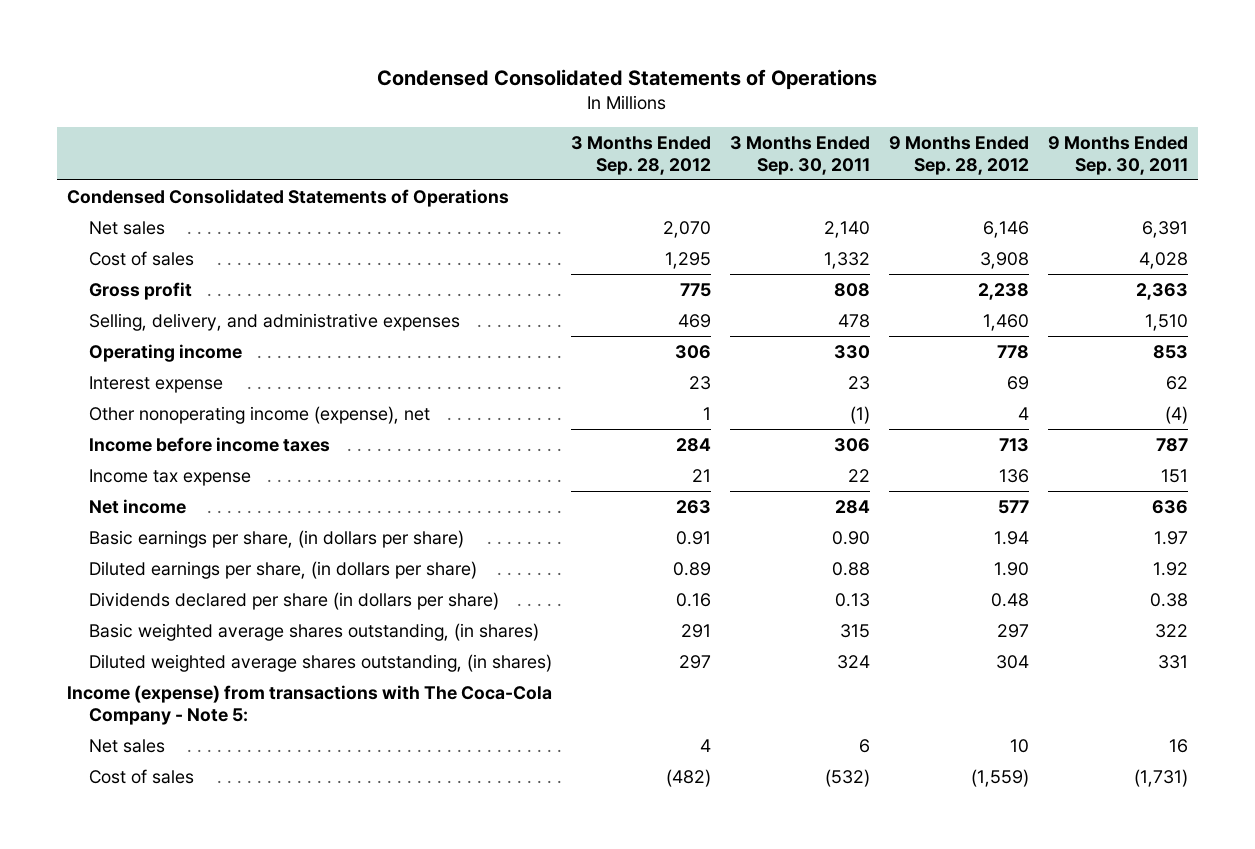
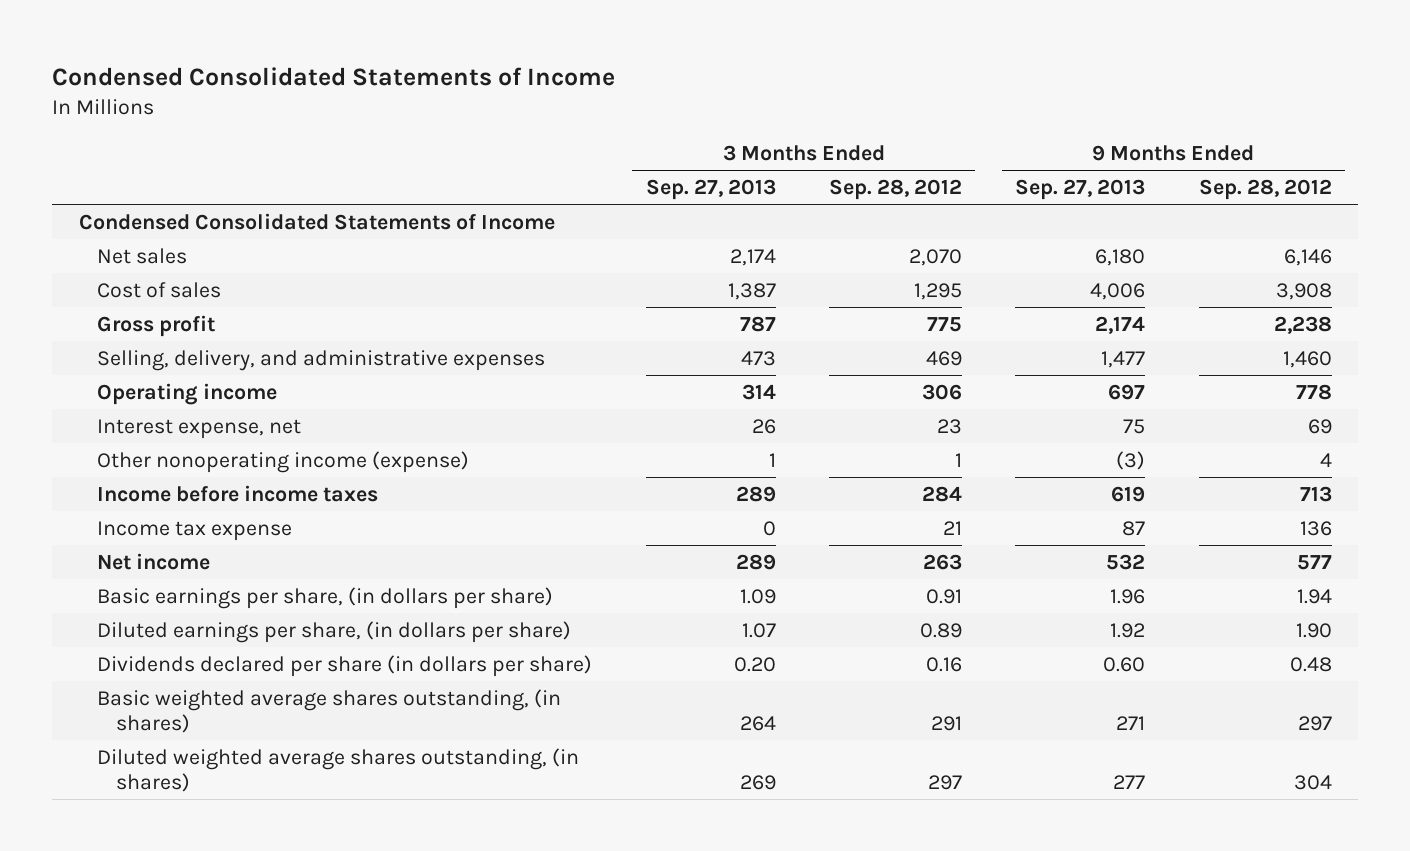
- Condensed Consolidated Statements of Operations
+ Condensed Consolidated Statements of Income
- | 3 Months Ended Sep. 28, 2012 | 3 Months Ended Sep. 30, 2011 | 9 Months Ended Sep. 28, 2012 | 9 Months Ended Sep. 30, 2011
+ | 3 Months Ended Sep. 27, 2013 | 3 Months Ended Sep. 28, 2012 | 9 Months Ended Sep. 27, 2013 | 9 Months Ended Sep. 28, 2012
- Condensed Consolidated Statements of Operations
+ Condensed Consolidated Statements of Income
- Interest expense | 23 | 23 | 69 | 62
- Other nonoperating income (expense), net | 1 | (1) | 4 | (4)
+ Interest expense, net | 26 | 23 | 75 | 69
+ Other nonoperating income (expense) | 1 | 1 | (3) | 4
- Income (expense) from transactions with The Coca-Cola Company - Note 5:
- Net sales | 4 | 6 | 10 | 16
- Cost of sales | (482) | (532) | (1,559) | (1,731)

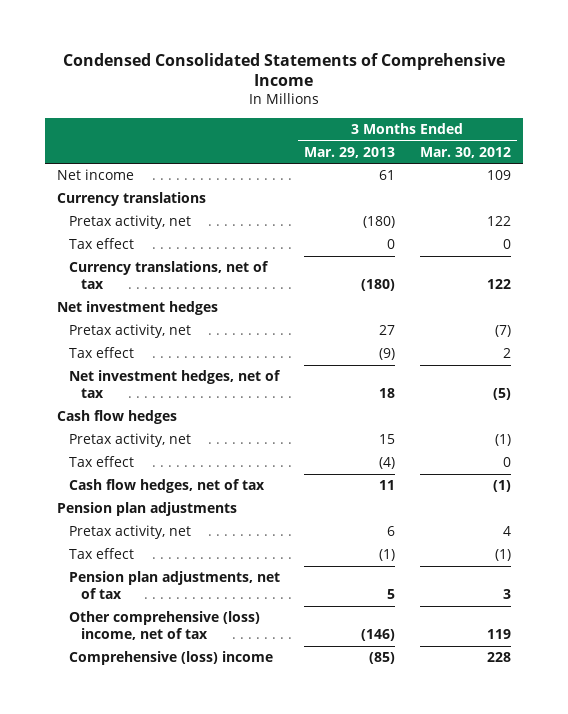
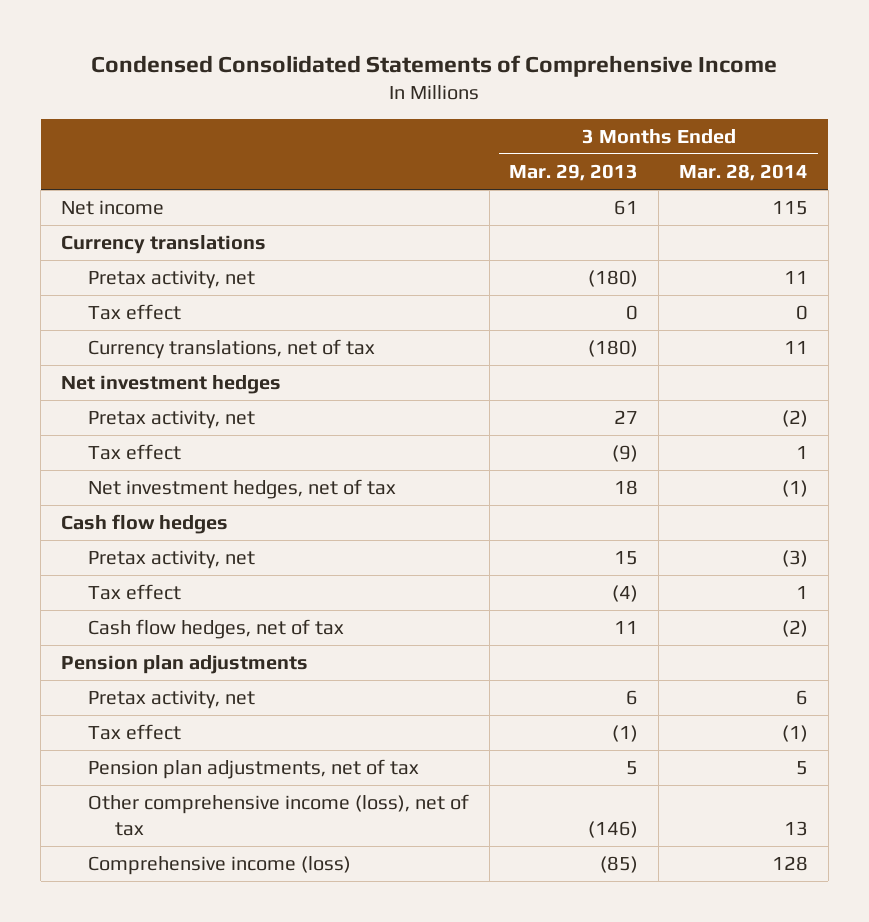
- | 3 Months Ended Mar. 29, 2013 | 3 Months Ended Mar. 30, 2012
+ | 3 Months Ended Mar. 29, 2013 | 3 Months Ended Mar. 28, 2014
- Other comprehensive (loss) income, net of tax | (146) | 119
- Comprehensive (loss) income | (85) | 228
+ Other comprehensive income (loss), net of tax | (146) | 13
+ Comprehensive income (loss) | (85) | 128

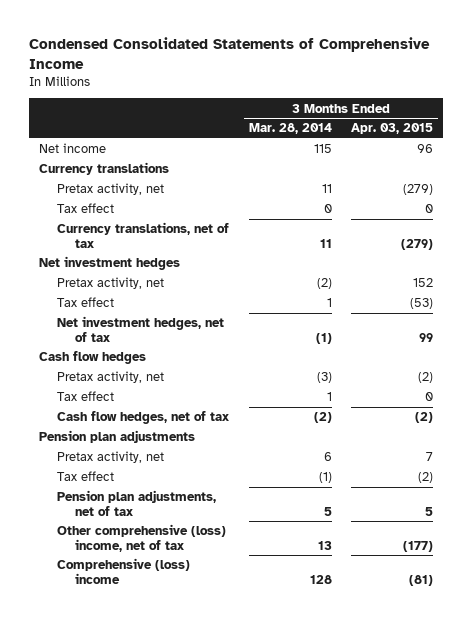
- | 3 Months Ended Mar. 29, 2013 | 3 Months Ended Mar. 28, 2014
+ | 3 Months Ended Mar. 28, 2014 | 3 Months Ended Apr. 03, 2015
- Other comprehensive income (loss), net of tax | (146) | 13
- Comprehensive income (loss) | (85) | 128
+ Other comprehensive (loss) income, net of tax | 13 | (177)
+ Comprehensive (loss) income | 128 | (81)

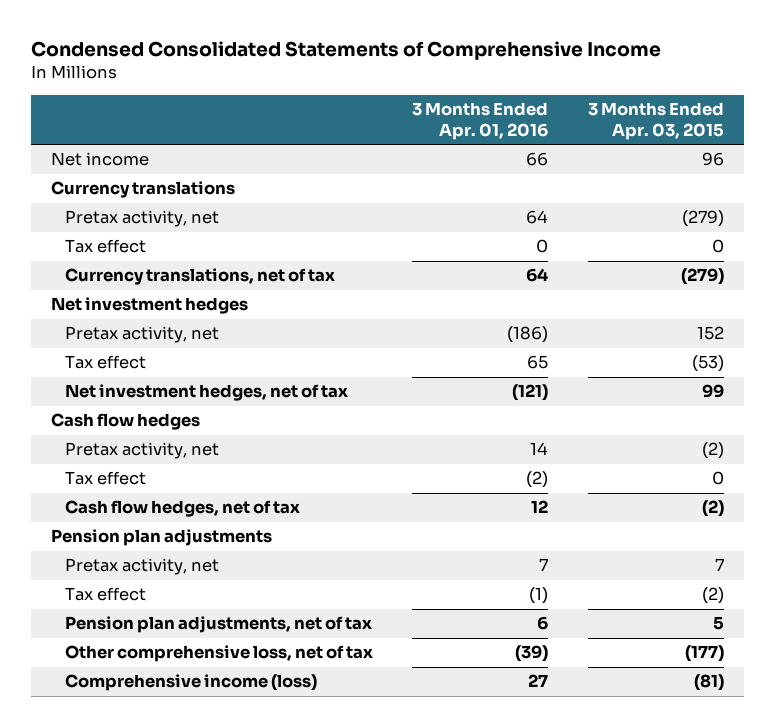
- | 3 Months Ended Mar. 28, 2014 | 3 Months Ended Apr. 03, 2015
+ | 3 Months Ended Apr. 01, 2016 | 3 Months Ended Apr. 03, 2015
- Other comprehensive (loss) income, net of tax | 13 | (177)
- Comprehensive (loss) income | 128 | (81)
+ Other comprehensive loss, net of tax | (39) | (177)
+ Comprehensive income (loss) | 27 | (81)

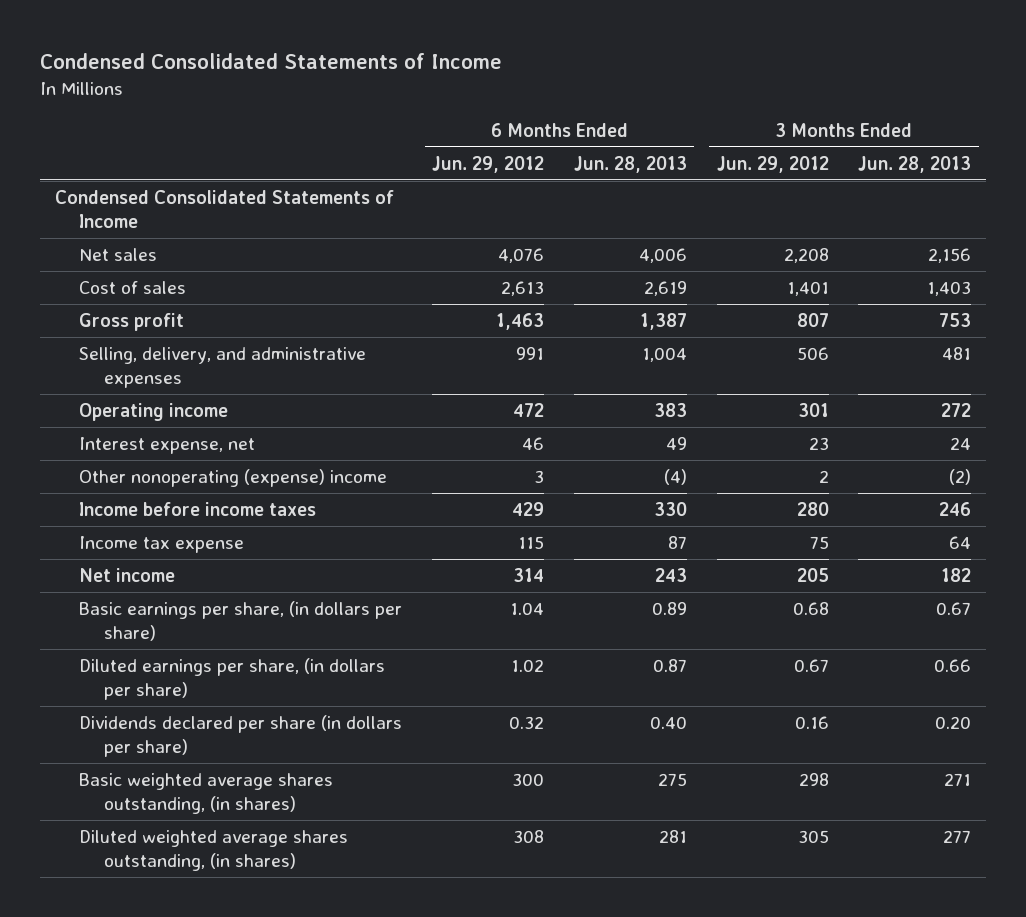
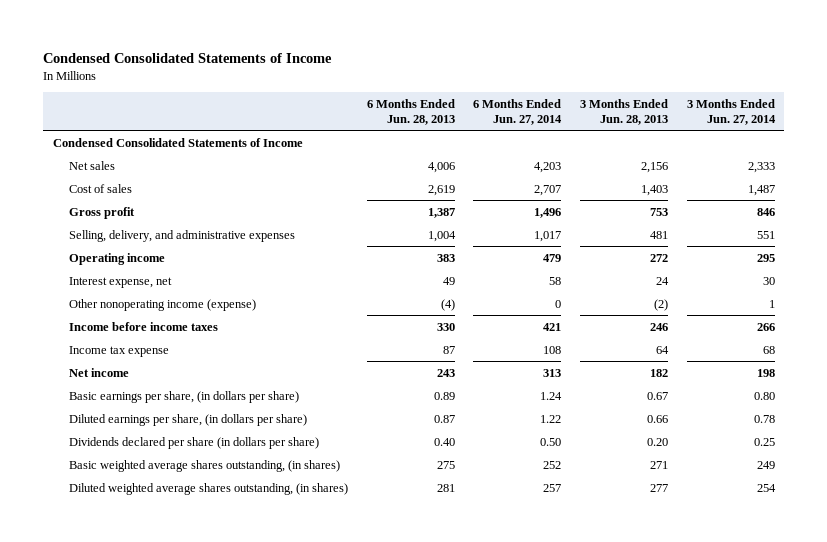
- | 6 Months Ended Jun. 29, 2012 | 6 Months Ended Jun. 28, 2013 | 3 Months Ended Jun. 29, 2012 | 3 Months Ended Jun. 28, 2013
+ | 6 Months Ended Jun. 28, 2013 | 6 Months Ended Jun. 27, 2014 | 3 Months Ended Jun. 28, 2013 | 3 Months Ended Jun. 27, 2014
- Other nonoperating (expense) income | 3 | (4) | 2 | (2)
+ Other nonoperating income (expense) | (4) | 0 | (2) | 1

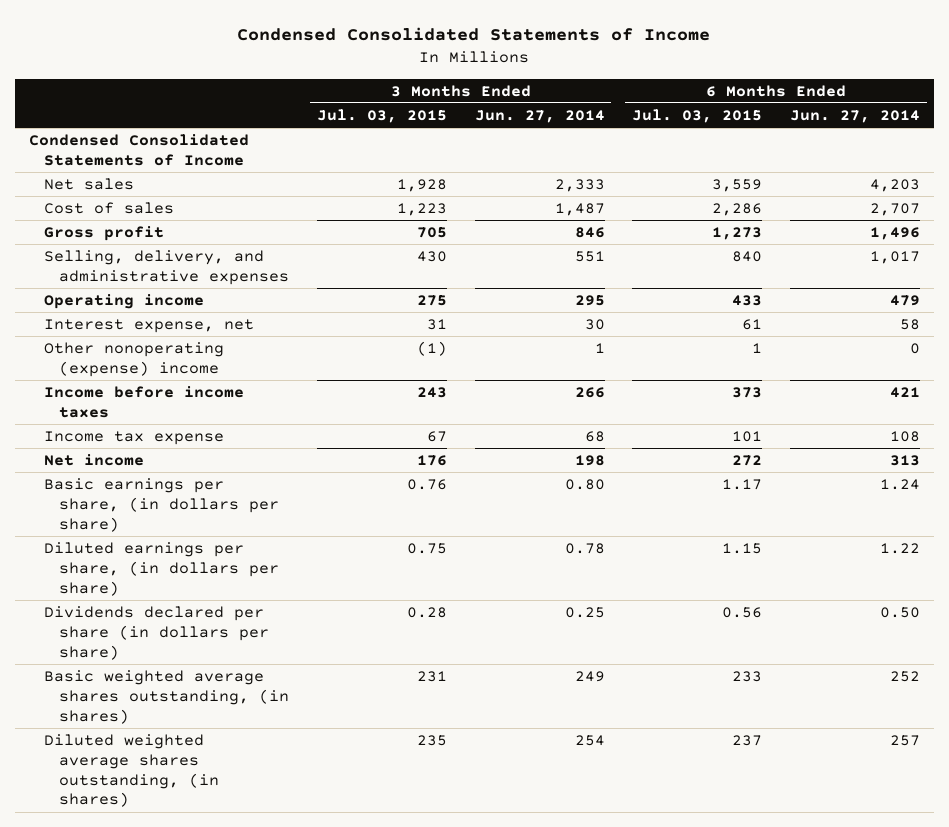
- | 6 Months Ended Jun. 28, 2013 | 6 Months Ended Jun. 27, 2014 | 3 Months Ended Jun. 28, 2013 | 3 Months Ended Jun. 27, 2014
+ | 3 Months Ended Jul. 03, 2015 | 3 Months Ended Jun. 27, 2014 | 6 Months Ended Jul. 03, 2015 | 6 Months Ended Jun. 27, 2014
- Other nonoperating income (expense) | (4) | 0 | (2) | 1
+ Other nonoperating (expense) income | (1) | 1 | 1 | 0

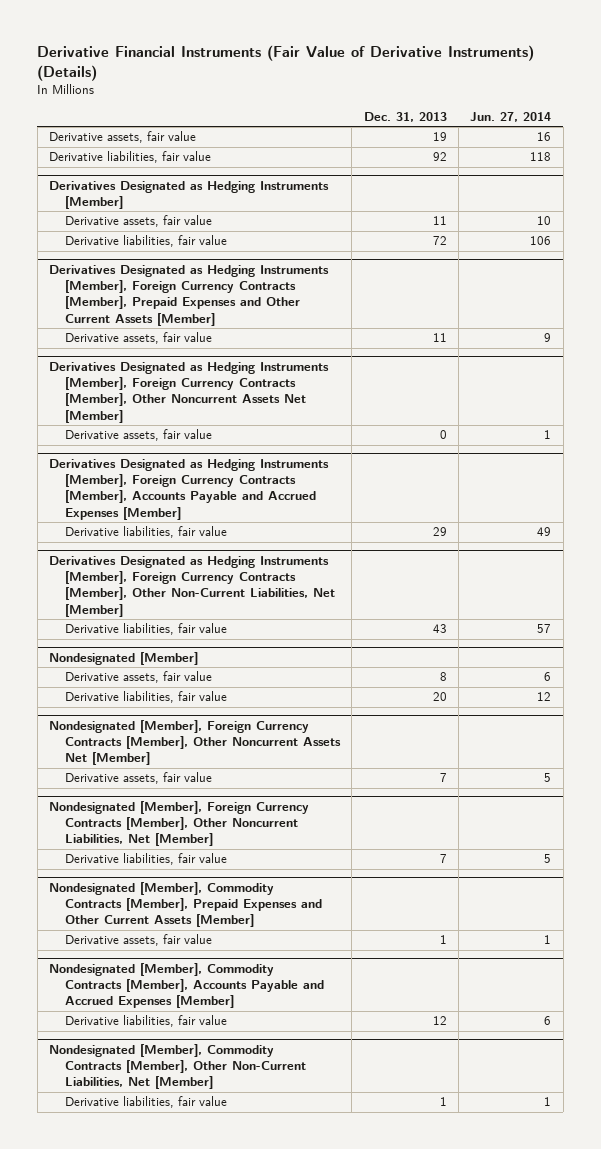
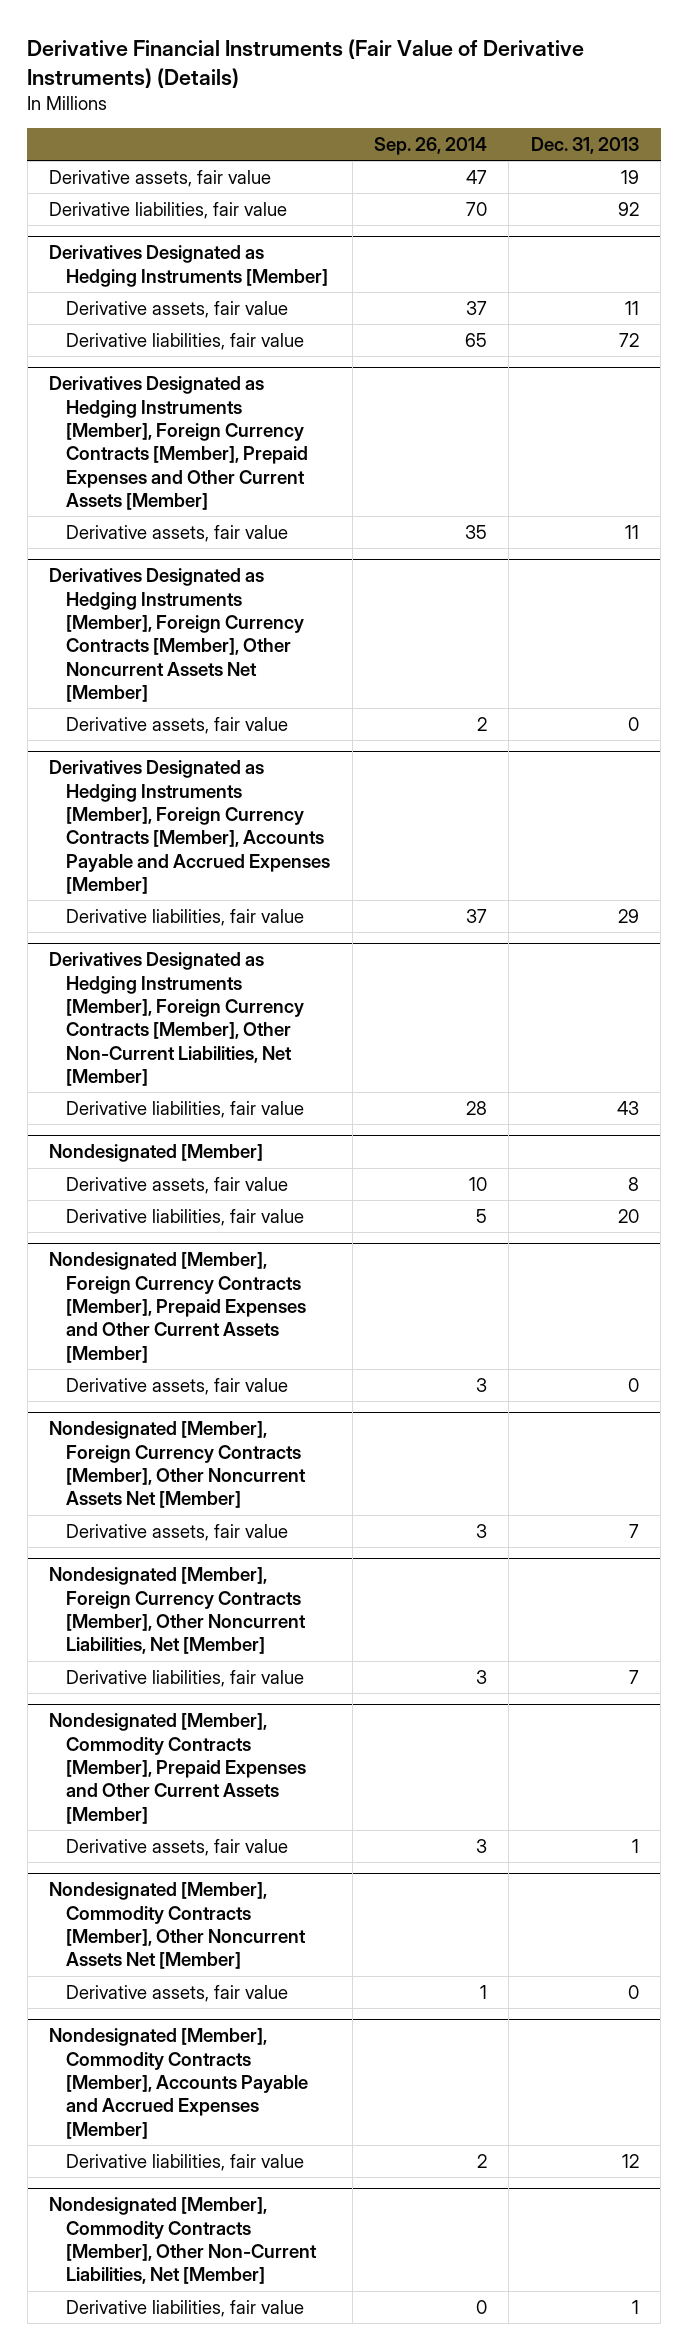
- | Dec. 31, 2013 | Jun. 27, 2014
+ | Sep. 26, 2014 | Dec. 31, 2013
+ Nondesignated [Member], Foreign Currency Contracts [Member], Prepaid Expenses and Other Current Assets [Member]
+ Derivative assets, fair value | 3 | 0
+ Nondesignated [Member], Commodity Contracts [Member], Other Noncurrent Assets Net [Member]
+ Derivative assets, fair value | 1 | 0

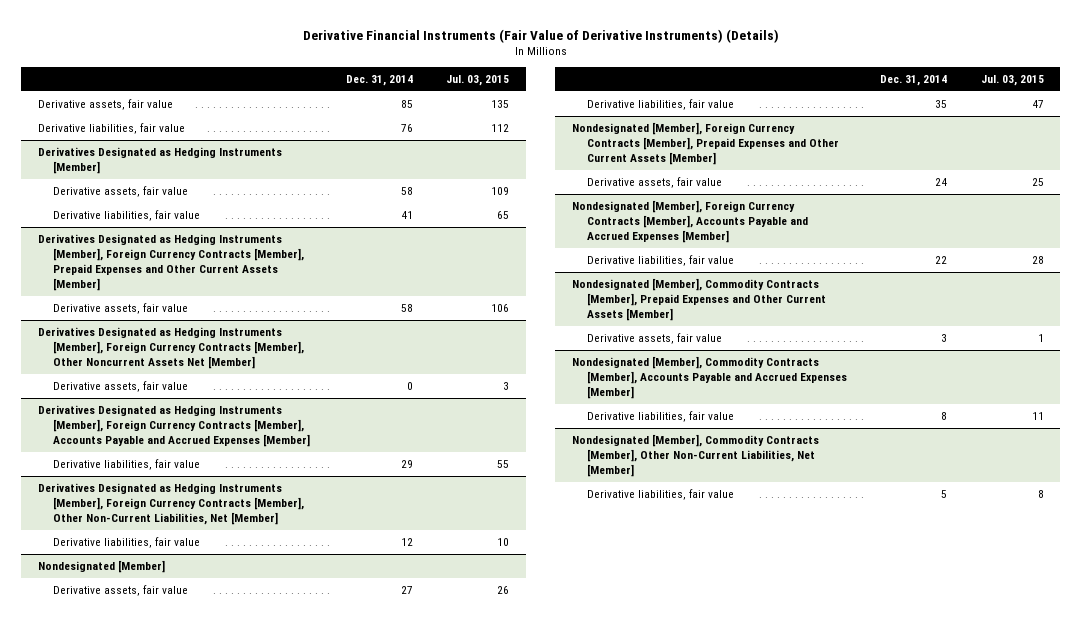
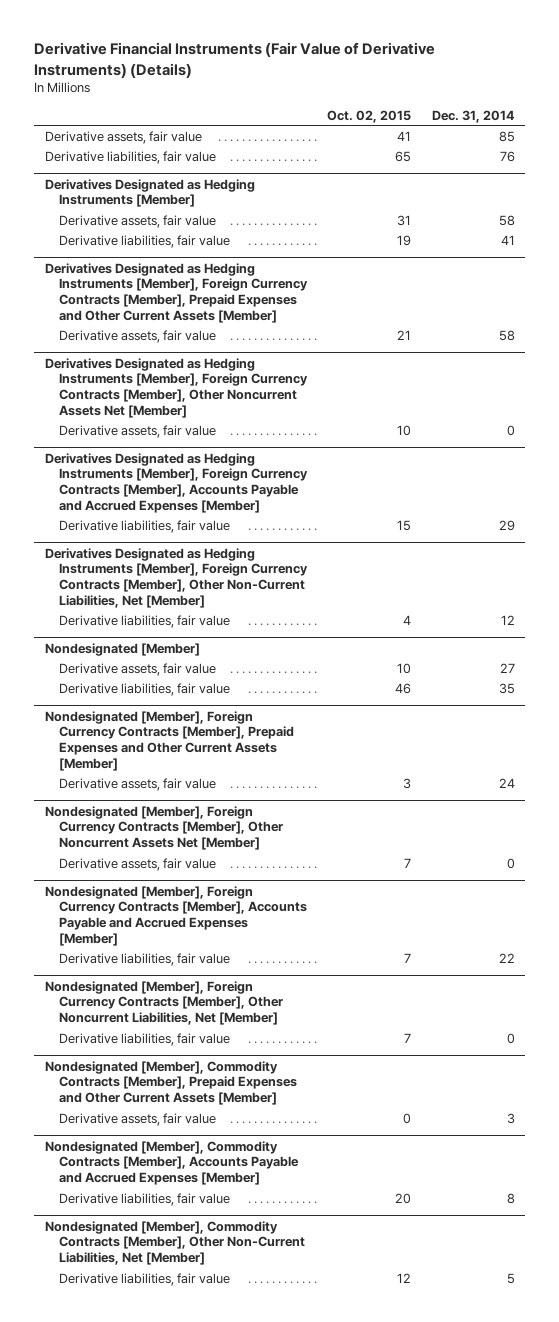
- | Dec. 31, 2014 | Jul. 03, 2015
+ | Oct. 02, 2015 | Dec. 31, 2014
+ Nondesignated [Member], Foreign Currency Contracts [Member], Other Noncurrent Assets Net [Member]
+ Derivative assets, fair value | 7 | 0
+ Nondesignated [Member], Foreign Currency Contracts [Member], Other Noncurrent Liabilities, Net [Member]
+ Derivative liabilities, fair value | 7 | 0

